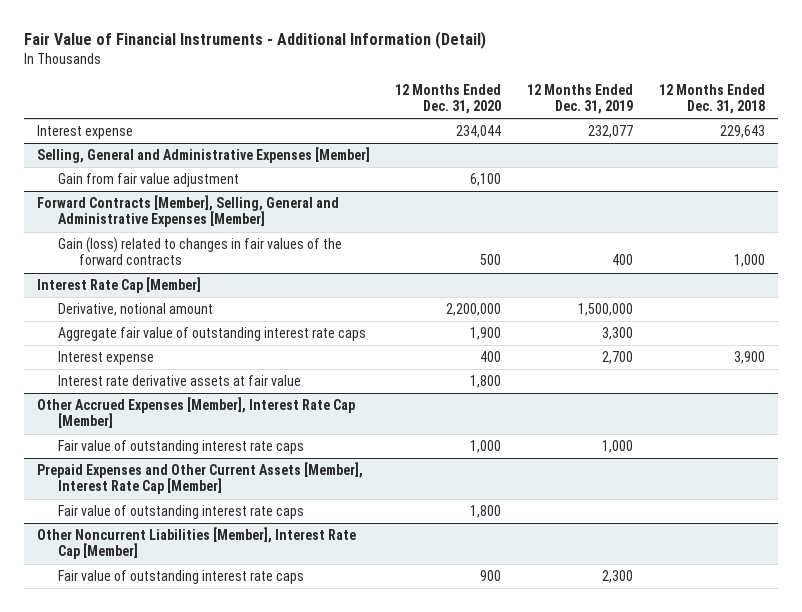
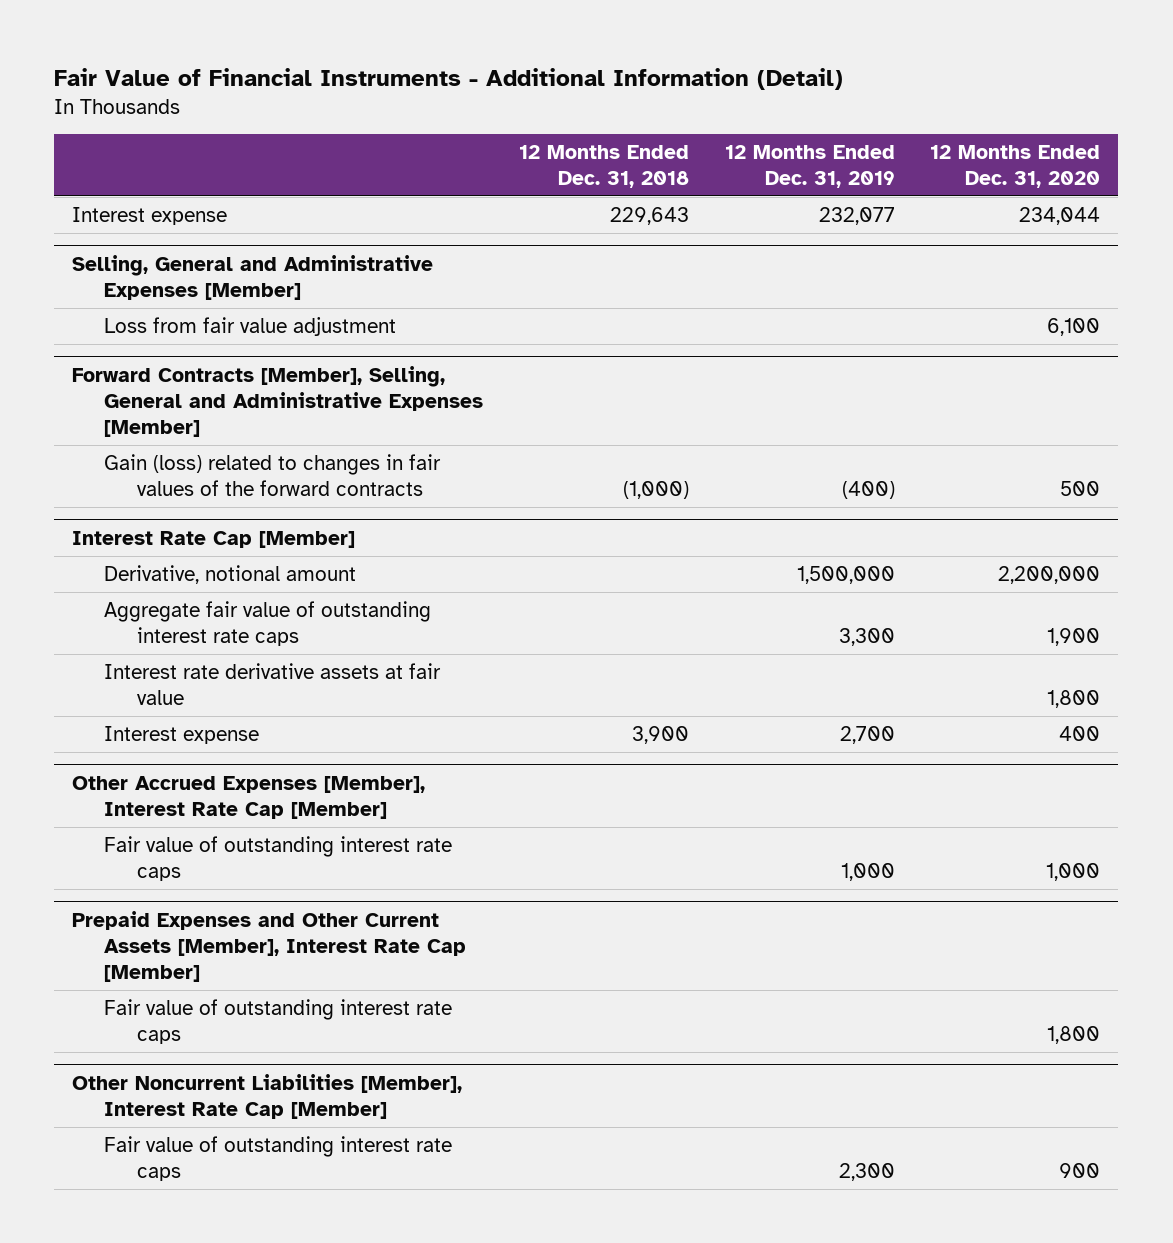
- | 12 Months Ended Dec. 31, 2020 | 12 Months Ended Dec. 31, 2019 | 12 Months Ended Dec. 31, 2018
+ | 12 Months Ended Dec. 31, 2018 | 12 Months Ended Dec. 31, 2019 | 12 Months Ended Dec. 31, 2020
@ Selling, General and Administrative Expenses [Member]
- Gain from fair value adjustment | 6,100 | |
+ Loss from fair value adjustment | | | 6,100
@ Forward Contracts [Member], Selling, General and Administrative Expenses [Member]
- Gain (loss) related to changes in fair values of the forward contracts | 500 | 400 | 1,000
+ Gain (loss) related to changes in fair values of the forward contracts | (1,000) | (400) | 500
@ Interest Rate Cap [Member]
moved down: Interest expense | 3,900 | 2,700 | 400

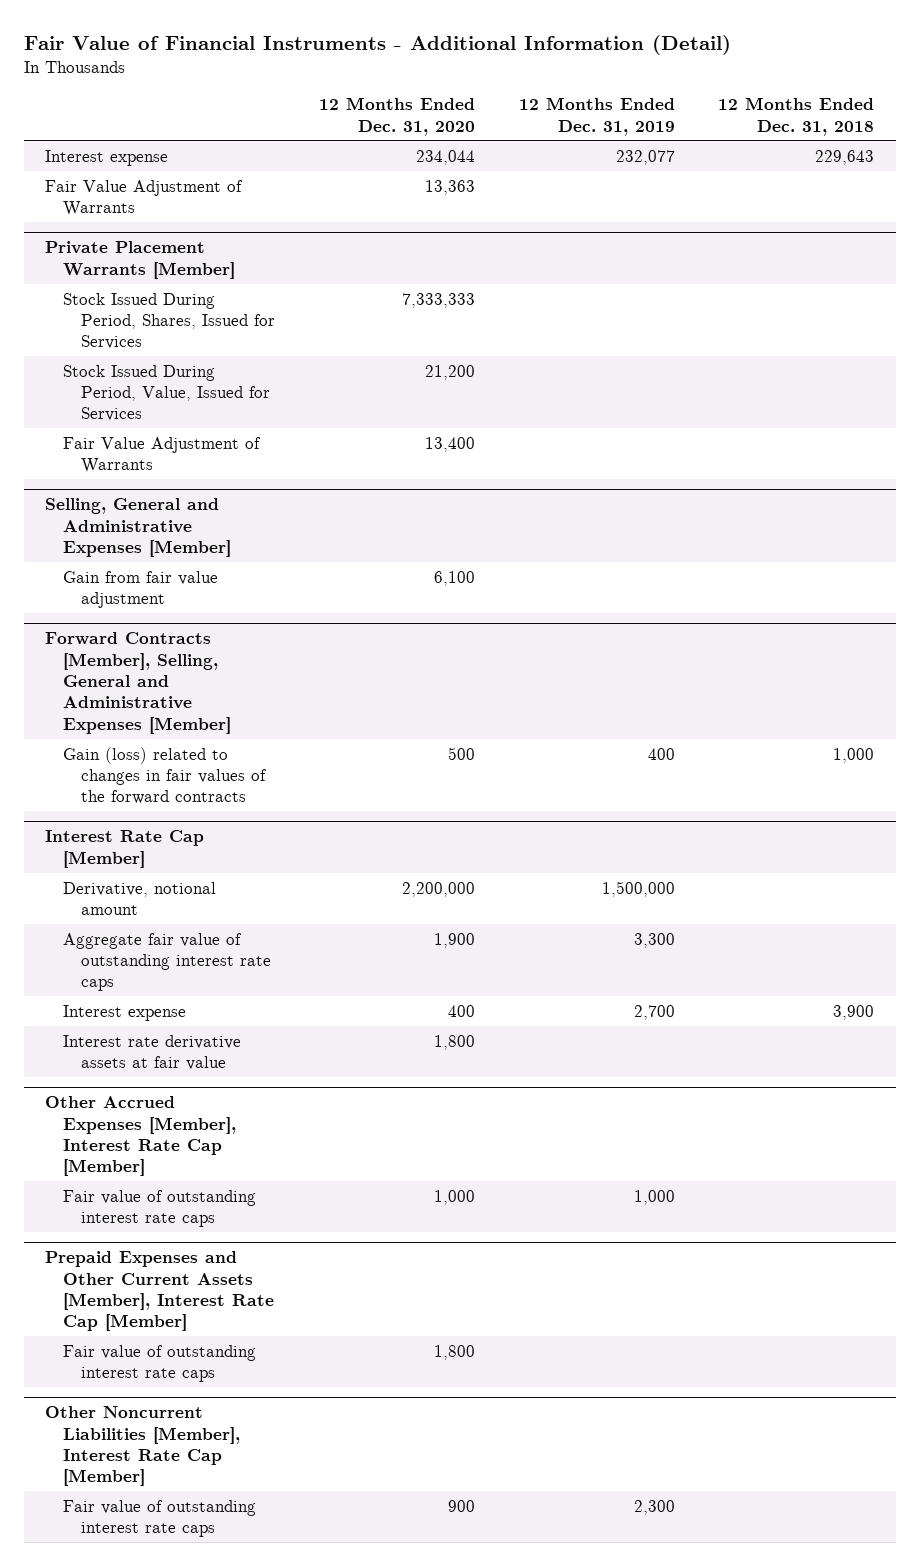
- | 12 Months Ended Dec. 31, 2018 | 12 Months Ended Dec. 31, 2019 | 12 Months Ended Dec. 31, 2020
+ | 12 Months Ended Dec. 31, 2020 | 12 Months Ended Dec. 31, 2019 | 12 Months Ended Dec. 31, 2018
+ Fair Value Adjustment of Warrants | 13,363 | |
+ Private Placement Warrants [Member]
+ Stock Issued During Period, Shares, Issued for Services | 7,333,333 | |
+ Stock Issued During Period, Value, Issued for Services | 21,200 | |
+ Fair Value Adjustment of Warrants | 13,400 | |
@ Selling, General and Administrative Expenses [Member]
- Loss from fair value adjustment | | | 6,100
+ Gain from fair value adjustment | 6,100 | |
@ Forward Contracts [Member], Selling, General and Administrative Expenses [Member]
- Gain (loss) related to changes in fair values of the forward contracts | (1,000) | (400) | 500
+ Gain (loss) related to changes in fair values of the forward contracts | 500 | 400 | 1,000
@ Interest Rate Cap [Member]
moved down: Interest rate derivative assets at fair value | 1,800 | |

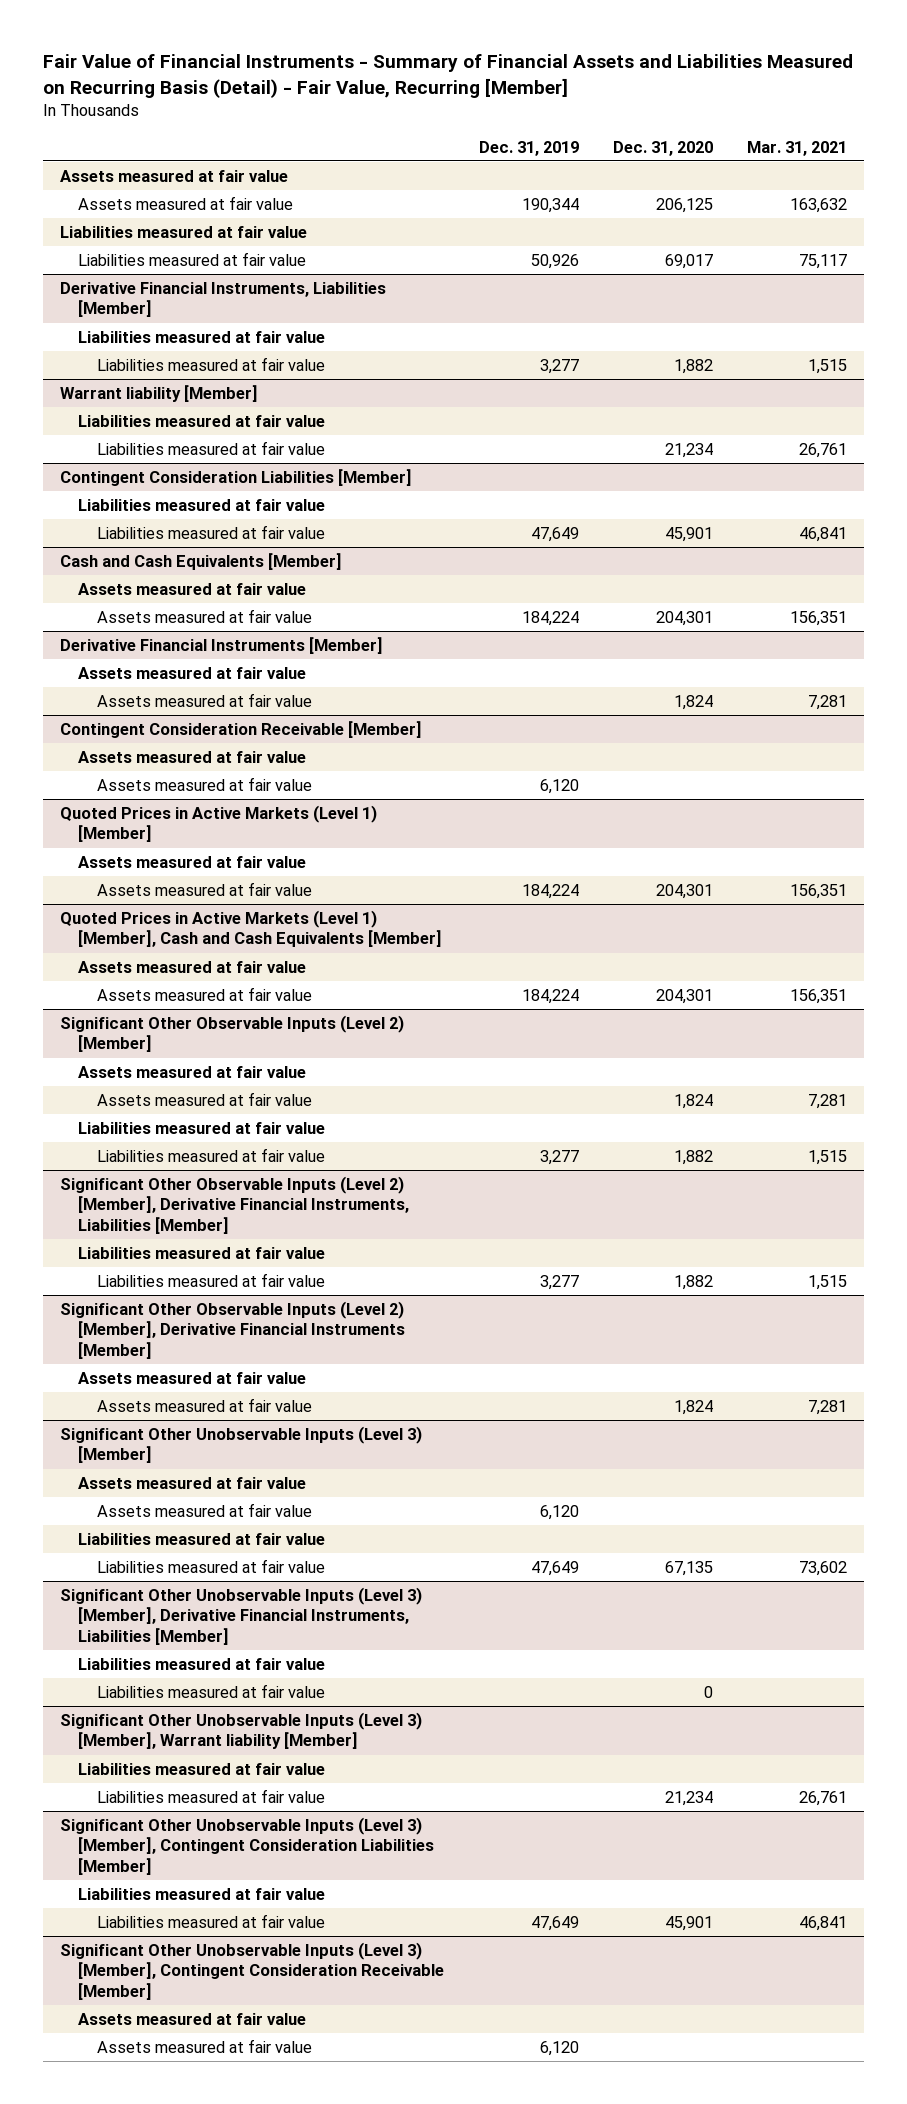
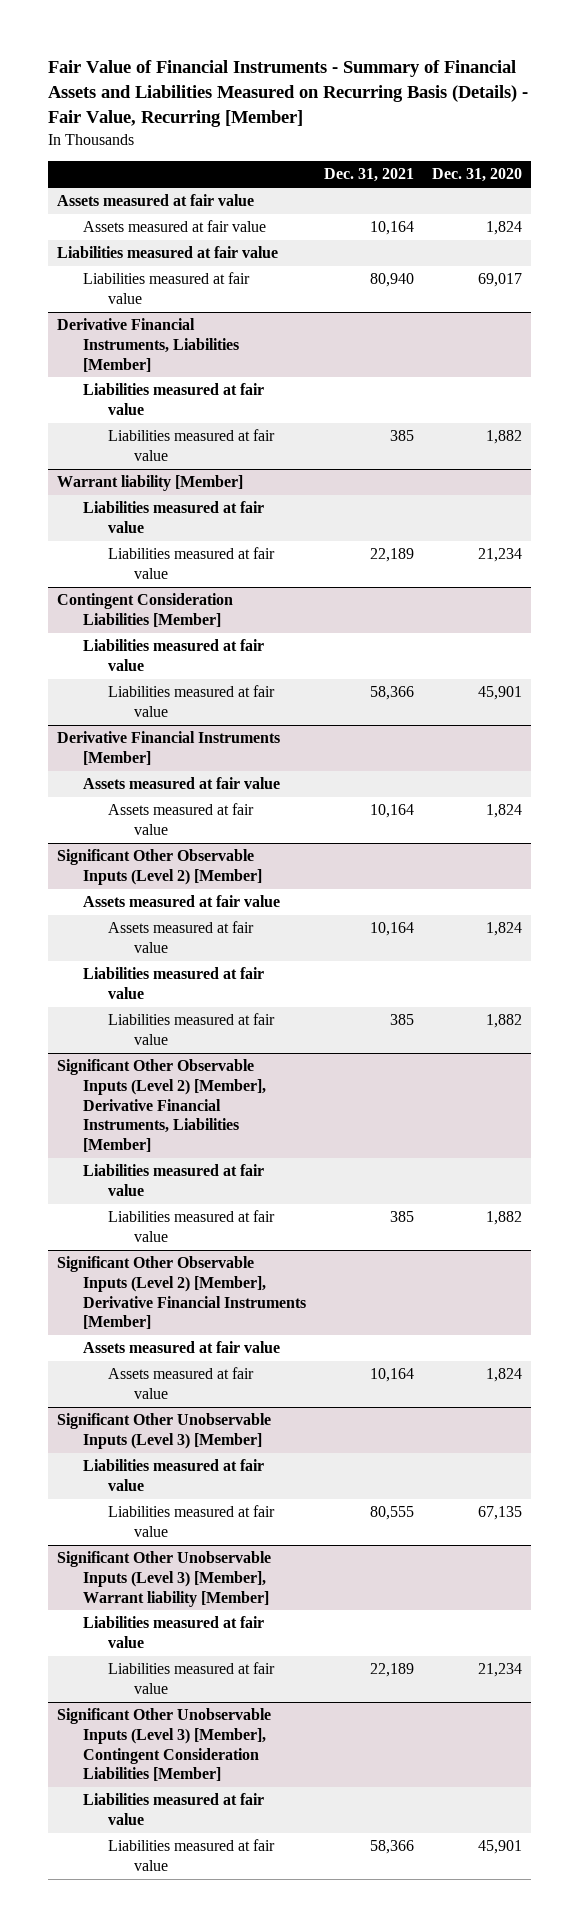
- Fair Value of Financial Instruments - Summary of Financial Assets and Liabilities Measured on Recurring Basis (Detail) - Fair Value, Recurring [Member]
+ Fair Value of Financial Instruments - Summary of Financial Assets and Liabilities Measured on Recurring Basis (Details) - Fair Value, Recurring [Member]
- | Dec. 31, 2019 | Dec. 31, 2020 | Mar. 31, 2021
+ | Dec. 31, 2021 | Dec. 31, 2020
- Assets measured at fair value | 190,344 | 206,125 | 163,632
+ Assets measured at fair value | 10,164 | 1,824
- Cash and Cash Equivalents [Member]
- Assets measured at fair value
- Assets measured at fair value | 184,224 | 204,301 | 156,351
- Contingent Consideration Receivable [Member]
- Assets measured at fair value
- Assets measured at fair value | 6,120 | |
- Quoted Prices in Active Markets (Level 1) [Member]
- Assets measured at fair value
- Assets measured at fair value | 184,224 | 204,301 | 156,351
- Quoted Prices in Active Markets (Level 1) [Member], Cash and Cash Equivalents [Member]
- Assets measured at fair value
- Assets measured at fair value | 184,224 | 204,301 | 156,351
@ Significant Other Unobservable Inputs (Level 3) [Member]
- Assets measured at fair value
- Assets measured at fair value | 6,120 | |
- Significant Other Unobservable Inputs (Level 3) [Member], Derivative Financial Instruments, Liabilities [Member]
- Liabilities measured at fair value
- Liabilities measured at fair value | | 0 |
- Significant Other Unobservable Inputs (Level 3) [Member], Contingent Consideration Receivable [Member]
- Assets measured at fair value
- Assets measured at fair value | 6,120 | |

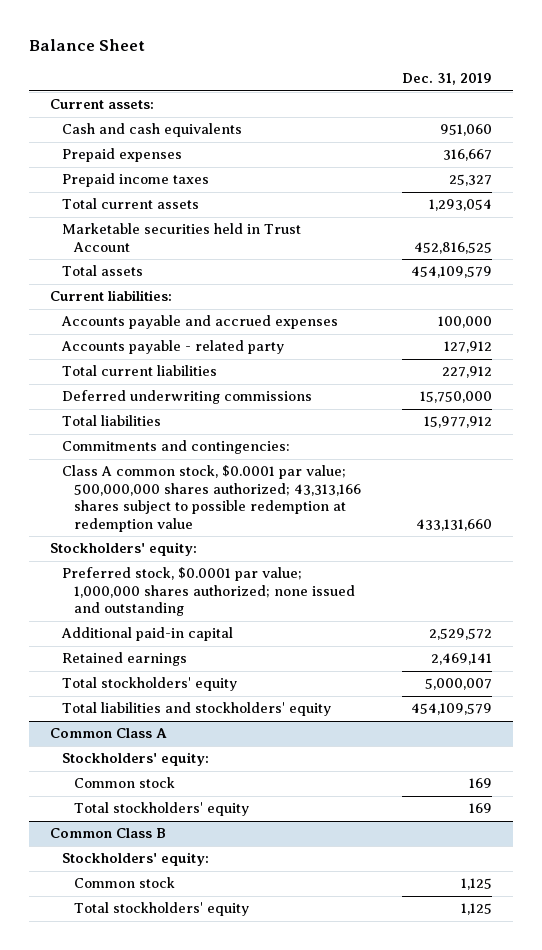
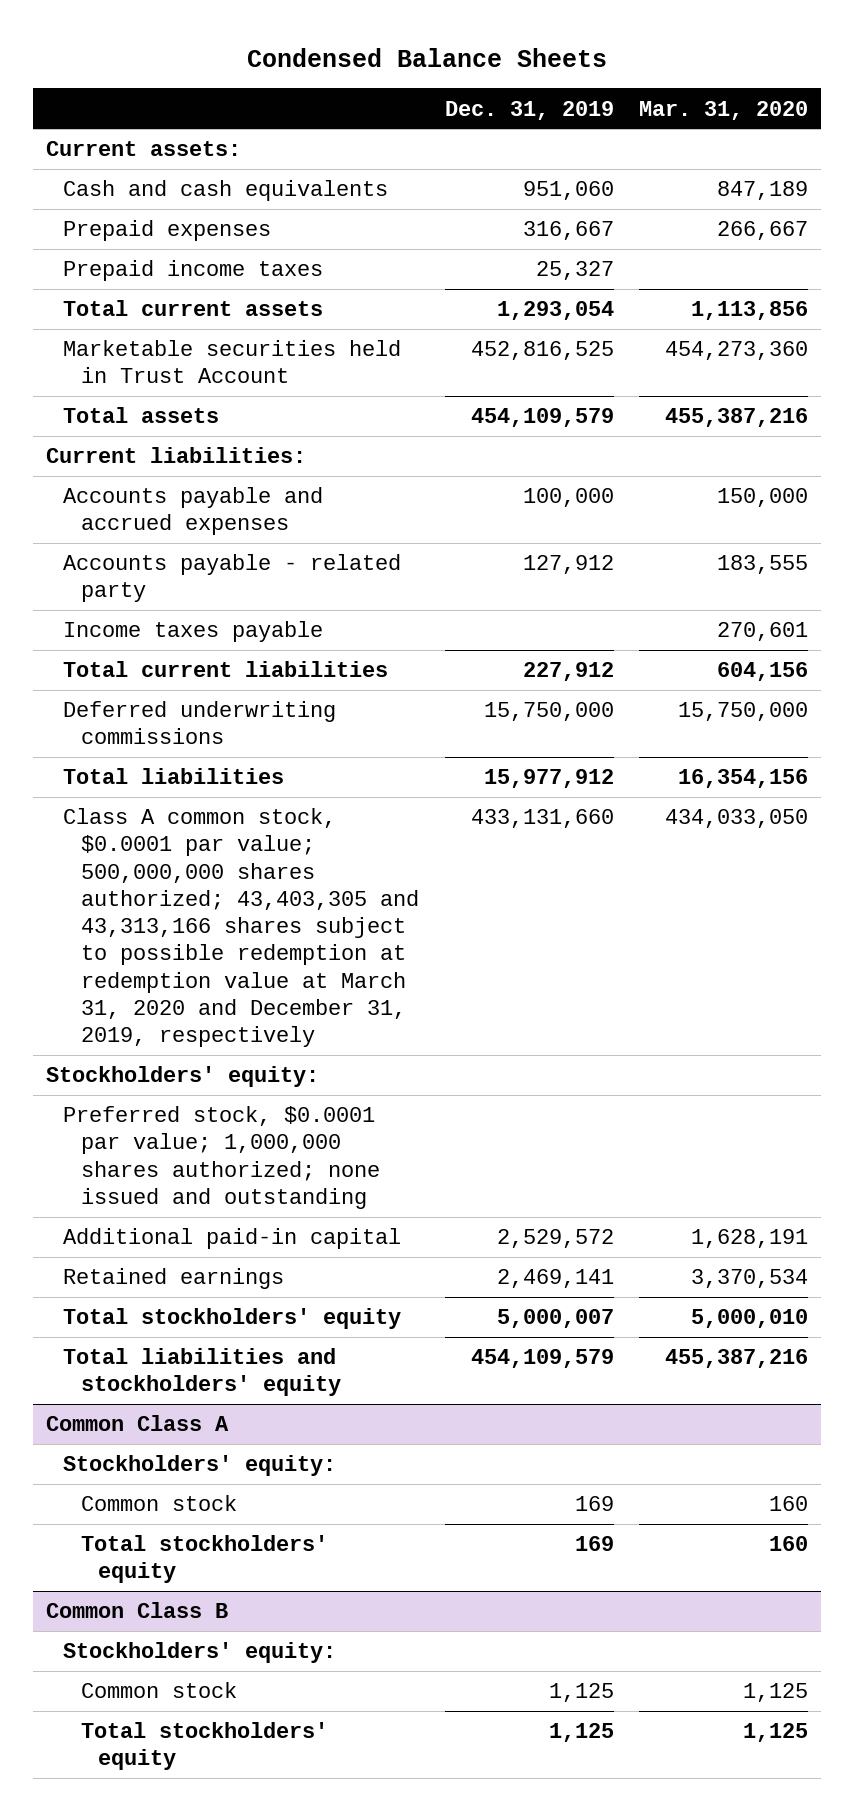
- Balance Sheet
+ Condensed Balance Sheets
- | Dec. 31, 2019
+ | Dec. 31, 2019 | Mar. 31, 2020
+ Income taxes payable | | 270,601
- Commitments and contingencies:
- Class A common stock, $0.0001 par value; 500,000,000 shares authorized; 43,313,166 shares subject to possible redemption at redemption value | 433,131,660
+ Class A common stock, $0.0001 par value; 500,000,000 shares authorized; 43,403,305 and 43,313,166 shares subject to possible redemption at redemption value at March 31, 2020 and December 31, 2019, respectively | 433,131,660 | 434,033,050

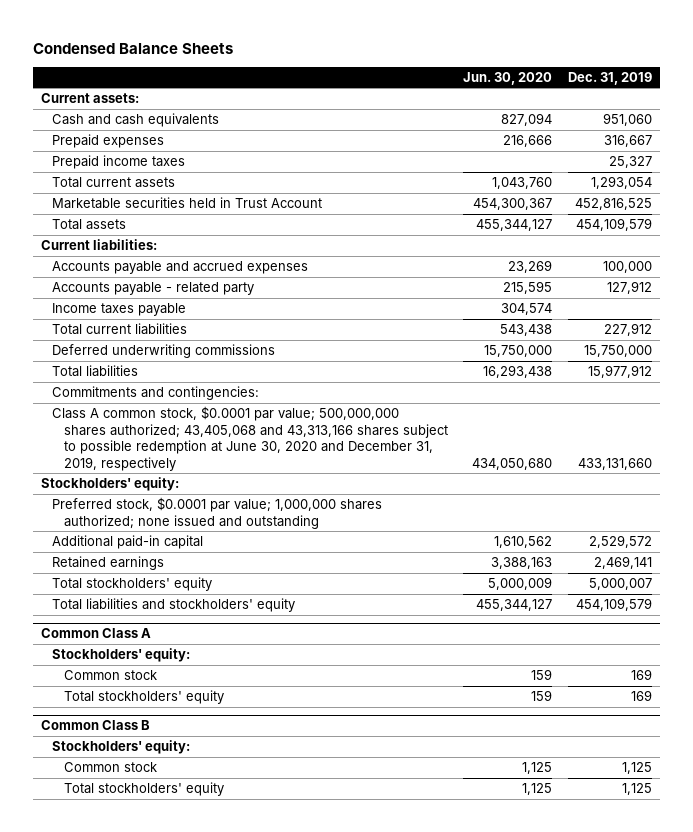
- | Dec. 31, 2019 | Mar. 31, 2020
+ | Jun. 30, 2020 | Dec. 31, 2019
- Class A common stock, $0.0001 par value; 500,000,000 shares authorized; 43,403,305 and 43,313,166 shares subject to possible redemption at redemption value at March 31, 2020 and December 31, 2019, respectively | 433,131,660 | 434,033,050
+ Commitments and contingencies:
+ Class A common stock, $0.0001 par value; 500,000,000 shares authorized; 43,405,068 and 43,313,166 shares subject to possible redemption at June 30, 2020 and December 31, 2019, respectively | 434,050,680 | 433,131,660

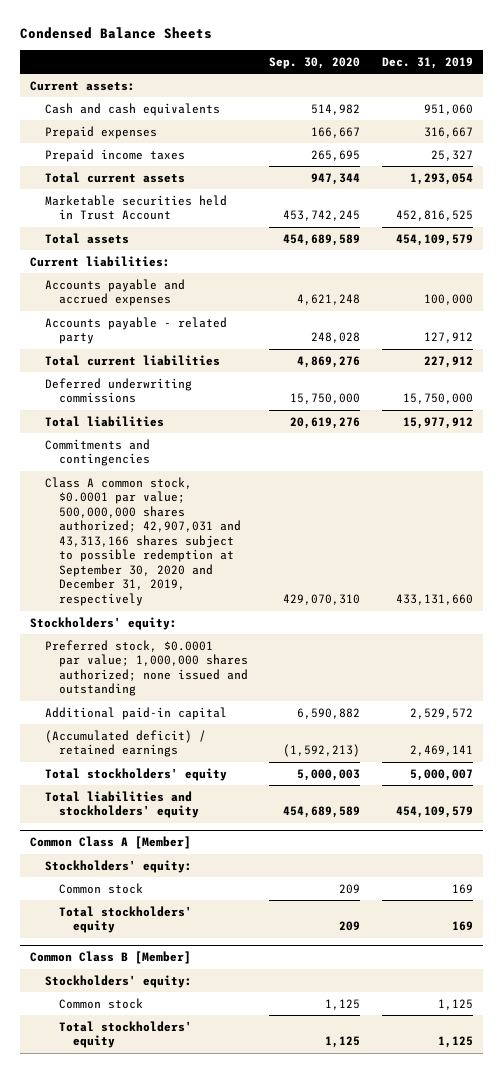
- | Jun. 30, 2020 | Dec. 31, 2019
+ | Sep. 30, 2020 | Dec. 31, 2019
- Income taxes payable | 304,574 |
- Commitments and contingencies:
- Class A common stock, $0.0001 par value; 500,000,000 shares authorized; 43,405,068 and 43,313,166 shares subject to possible redemption at June 30, 2020 and December 31, 2019, respectively | 434,050,680 | 433,131,660
+ Commitments and contingencies
+ Class A common stock, $0.0001 par value; 500,000,000 shares authorized; 42,907,031 and 43,313,166 shares subject to possible redemption at September 30, 2020 and December 31, 2019, respectively | 429,070,310 | 433,131,660
- Retained earnings | 3,388,163 | 2,469,141
+ (Accumulated deficit) / retained earnings | (1,592,213) | 2,469,141
- Common Class A
+ Common Class A [Member]
- Common Class B
+ Common Class B [Member]

